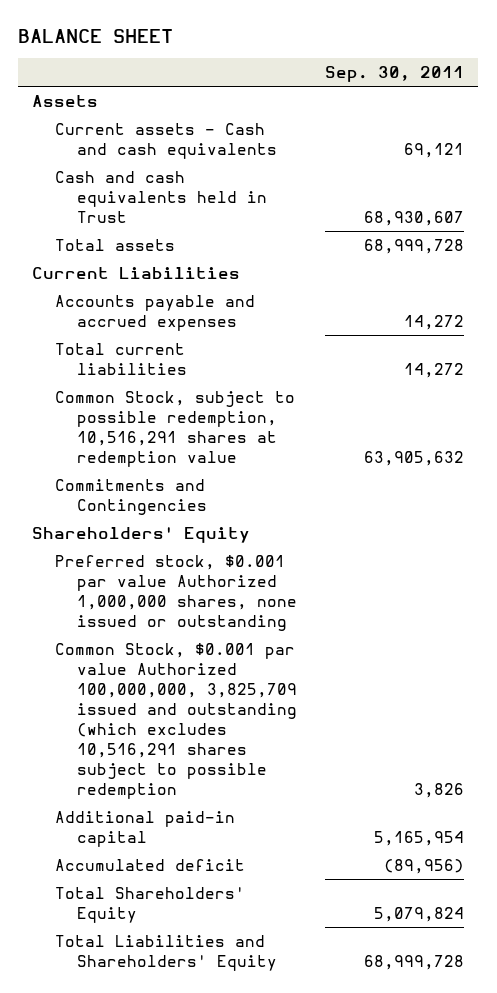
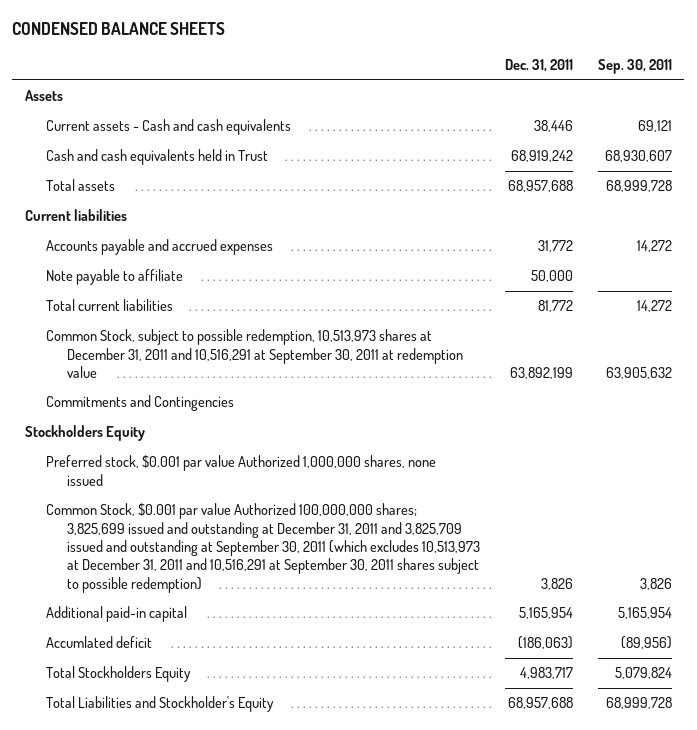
- BALANCE SHEET
+ CONDENSED BALANCE SHEETS
- | Sep. 30, 2011
+ | Dec. 31, 2011 | Sep. 30, 2011
- Current Liabilities
+ Current liabilities
+ Note payable to affiliate | 50,000 |
- Common Stock, subject to possible redemption, 10,516,291 shares at redemption value | 63,905,632
+ Common Stock, subject to possible redemption, 10,513,973 shares at December 31, 2011 and 10,516,291 at September 30, 2011 at redemption value | 63,892,199 | 63,905,632
- Shareholders' Equity
- Preferred stock, $0.001 par value Authorized 1,000,000 shares, none issued or outstanding
- Common Stock, $0.001 par value Authorized 100,000,000, 3,825,709 issued and outstanding (which excludes 10,516,291 shares subject to possible redemption | 3,826
+ Stockholders Equity
+ Preferred stock, $0.001 par value Authorized 1,000,000 shares, none issued
+ Common Stock, $0.001 par value Authorized 100,000,000 shares; 3,825,699 issued and outstanding at December 31, 2011 and 3,825,709 issued and outstanding at September 30, 2011 (which excludes 10,513,973 at December 31, 2011 and 10,516,291 at September 30, 2011 shares subject to possible redemption) | 3,826 | 3,826
- Accumulated deficit | (89,956)
- Total Shareholders' Equity | 5,079,824
- Total Liabilities and Shareholders' Equity | 68,999,728
+ Accumlated deficit | (186,063) | (89,956)
+ Total Stockholders Equity | 4,983,717 | 5,079,824
+ Total Liabilities and Stockholder's Equity | 68,957,688 | 68,999,728

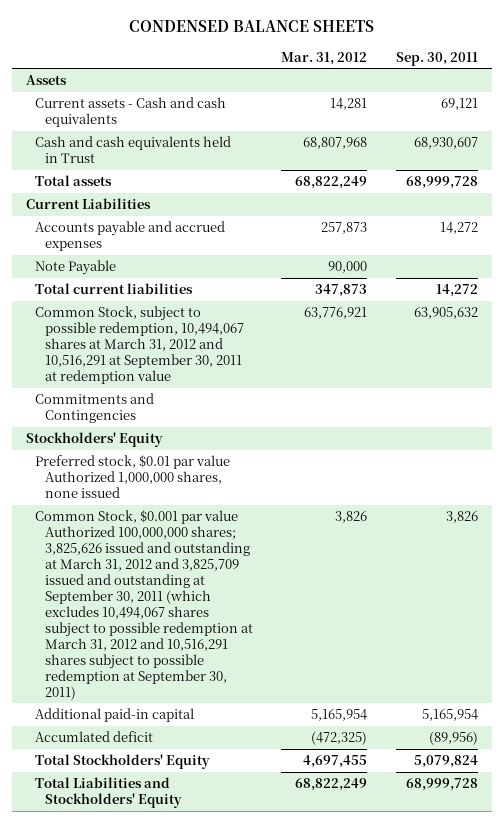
- | Dec. 31, 2011 | Sep. 30, 2011
+ | Mar. 31, 2012 | Sep. 30, 2011
- Current liabilities
+ Current Liabilities
- Note payable to affiliate | 50,000 |
+ Note Payable | 90,000 |
- Common Stock, subject to possible redemption, 10,513,973 shares at December 31, 2011 and 10,516,291 at September 30, 2011 at redemption value | 63,892,199 | 63,905,632
+ Common Stock, subject to possible redemption, 10,494,067 shares at March 31, 2012 and 10,516,291 at September 30, 2011 at redemption value | 63,776,921 | 63,905,632
- Stockholders Equity
- Preferred stock, $0.001 par value Authorized 1,000,000 shares, none issued
- Common Stock, $0.001 par value Authorized 100,000,000 shares; 3,825,699 issued and outstanding at December 31, 2011 and 3,825,709 issued and outstanding at September 30, 2011 (which excludes 10,513,973 at December 31, 2011 and 10,516,291 at September 30, 2011 shares subject to possible redemption) | 3,826 | 3,826
+ Stockholders' Equity
+ Preferred stock, $0.01 par value Authorized 1,000,000 shares, none issued
+ Common Stock, $0.001 par value Authorized 100,000,000 shares; 3,825,626 issued and outstanding at March 31, 2012 and 3,825,709 issued and outstanding at September 30, 2011 (which excludes 10,494,067 shares subject to possible redemption at March 31, 2012 and 10,516,291 shares subject to possible redemption at September 30, 2011) | 3,826 | 3,826
- Total Stockholders Equity | 4,983,717 | 5,079,824
- Total Liabilities and Stockholder's Equity | 68,957,688 | 68,999,728
+ Total Stockholders' Equity | 4,697,455 | 5,079,824
+ Total Liabilities and Stockholders' Equity | 68,822,249 | 68,999,728

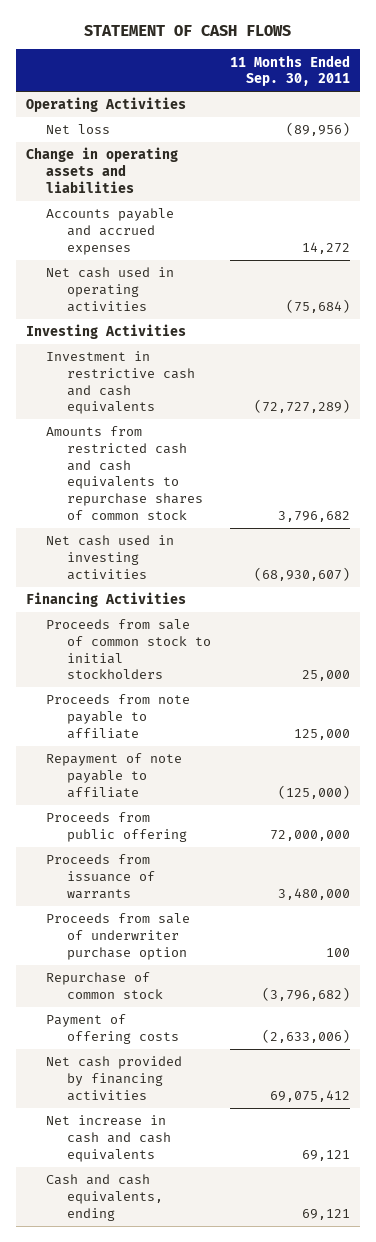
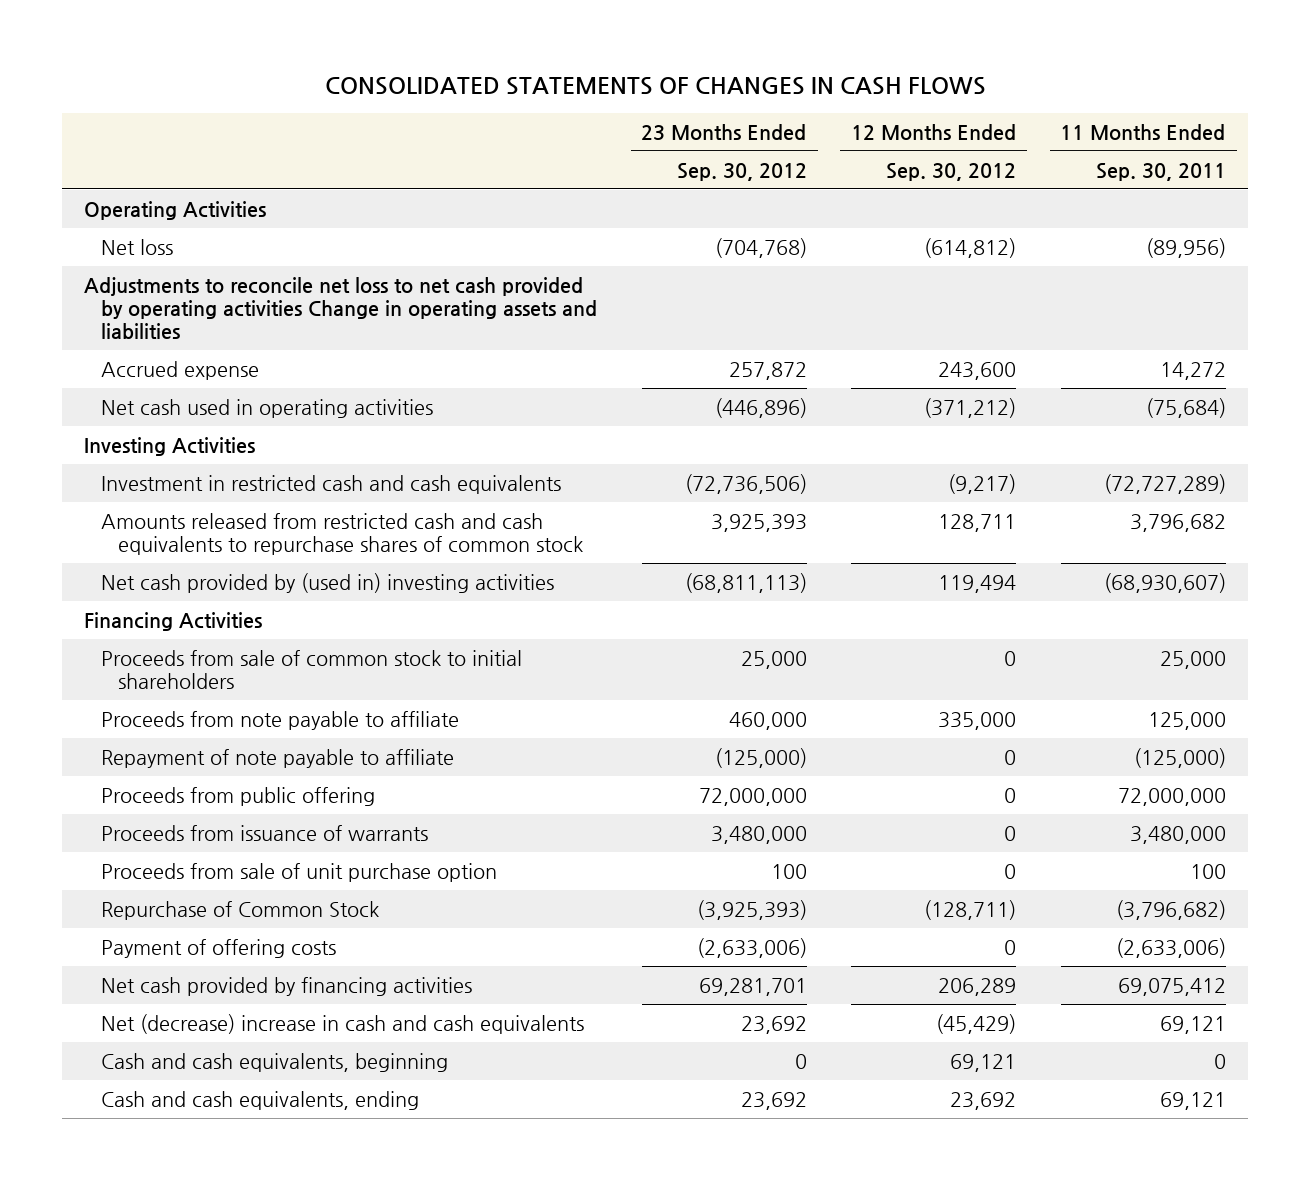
- STATEMENT OF CASH FLOWS
+ CONSOLIDATED STATEMENTS OF CHANGES IN CASH FLOWS
- | 11 Months Ended Sep. 30, 2011
+ | 23 Months Ended Sep. 30, 2012 | 12 Months Ended Sep. 30, 2012 | 11 Months Ended Sep. 30, 2011
- Change in operating assets and liabilities
- Accounts payable and accrued expenses | 14,272
+ Adjustments to reconcile net loss to net cash provided by operating activities Change in operating assets and liabilities
+ Accrued expense | 257,872 | 243,600 | 14,272
- Investment in restrictive cash and cash equivalents | (72,727,289)
- Amounts from restricted cash and cash equivalents to repurchase shares of common stock | 3,796,682
- Net cash used in investing activities | (68,930,607)
+ Investment in restricted cash and cash equivalents | (72,736,506) | (9,217) | (72,727,289)
+ Amounts released from restricted cash and cash equivalents to repurchase shares of common stock | 3,925,393 | 128,711 | 3,796,682
+ Net cash provided by (used in) investing activities | (68,811,113) | 119,494 | (68,930,607)
- Proceeds from sale of common stock to initial stockholders | 25,000
+ Proceeds from sale of common stock to initial shareholders | 25,000 | 0 | 25,000
- Proceeds from sale of underwriter purchase option | 100
- Repurchase of common stock | (3,796,682)
+ Proceeds from sale of unit purchase option | 100 | 0 | 100
+ Repurchase of Common Stock | (3,925,393) | (128,711) | (3,796,682)
- Net increase in cash and cash equivalents | 69,121
+ Net (decrease) increase in cash and cash equivalents | 23,692 | (45,429) | 69,121
+ Cash and cash equivalents, beginning | 0 | 69,121 | 0

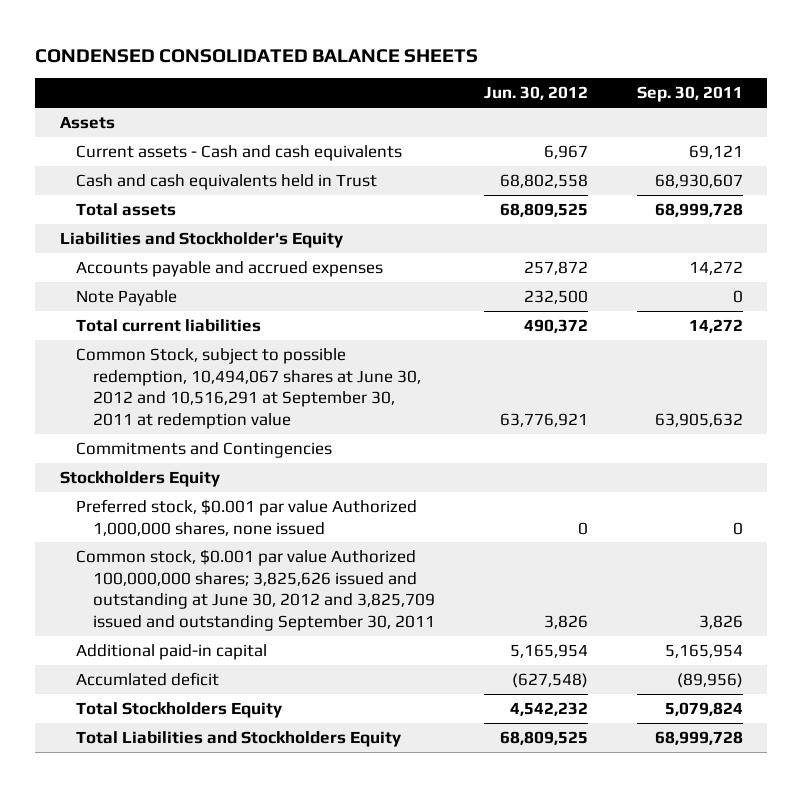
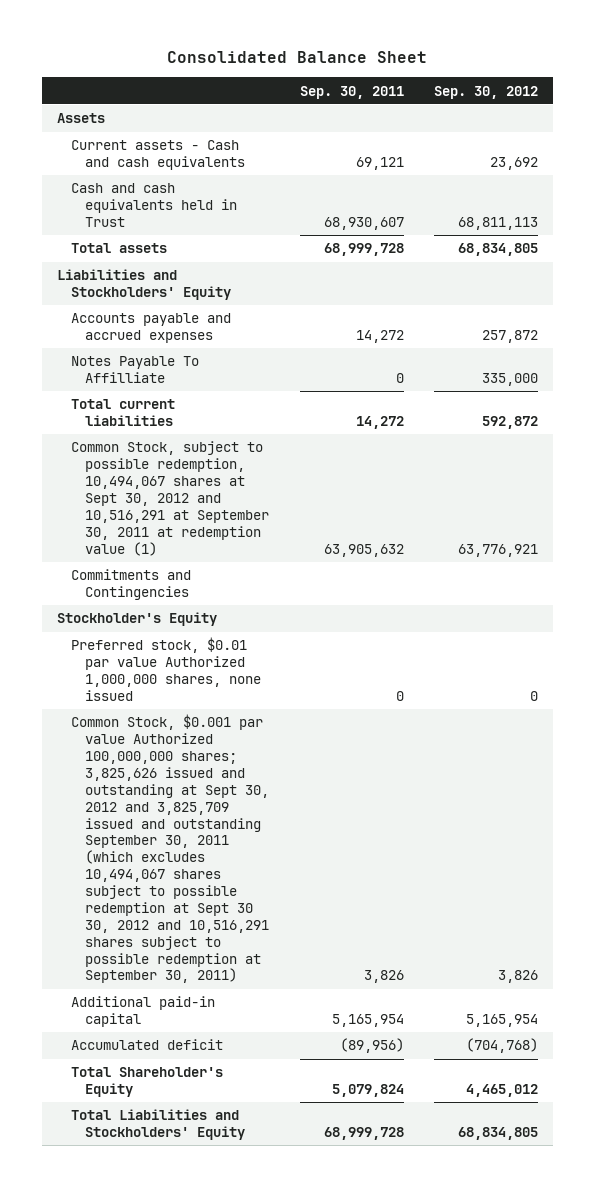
- CONDENSED CONSOLIDATED BALANCE SHEETS
+ Consolidated Balance Sheet
- | Jun. 30, 2012 | Sep. 30, 2011
+ | Sep. 30, 2011 | Sep. 30, 2012
- Liabilities and Stockholder's Equity
+ Liabilities and Stockholders' Equity
- Note Payable | 232,500 | 0
+ Notes Payable To Affilliate | 0 | 335,000
- Common Stock, subject to possible redemption, 10,494,067 shares at June 30, 2012 and 10,516,291 at September 30, 2011 at redemption value | 63,776,921 | 63,905,632
+ Common Stock, subject to possible redemption, 10,494,067 shares at Sept 30, 2012 and 10,516,291 at September 30, 2011 at redemption value (1) | 63,905,632 | 63,776,921
- Stockholders Equity
- Preferred stock, $0.001 par value Authorized 1,000,000 shares, none issued | 0 | 0
- Common stock, $0.001 par value Authorized 100,000,000 shares; 3,825,626 issued and outstanding at June 30, 2012 and 3,825,709 issued and outstanding September 30, 2011 | 3,826 | 3,826
+ Stockholder's Equity
+ Preferred stock, $0.01 par value Authorized 1,000,000 shares, none issued | 0 | 0
+ Common Stock, $0.001 par value Authorized 100,000,000 shares; 3,825,626 issued and outstanding at Sept 30, 2012 and 3,825,709 issued and outstanding September 30, 2011 (which excludes 10,494,067 shares subject to possible redemption at Sept 30 30, 2012 and 10,516,291 shares subject to possible redemption at September 30, 2011) | 3,826 | 3,826
- Accumlated deficit | (627,548) | (89,956)
- Total Stockholders Equity | 4,542,232 | 5,079,824
- Total Liabilities and Stockholders Equity | 68,809,525 | 68,999,728
+ Accumulated deficit | (89,956) | (704,768)
+ Total Shareholder's Equity | 5,079,824 | 4,465,012
+ Total Liabilities and Stockholders' Equity | 68,999,728 | 68,834,805

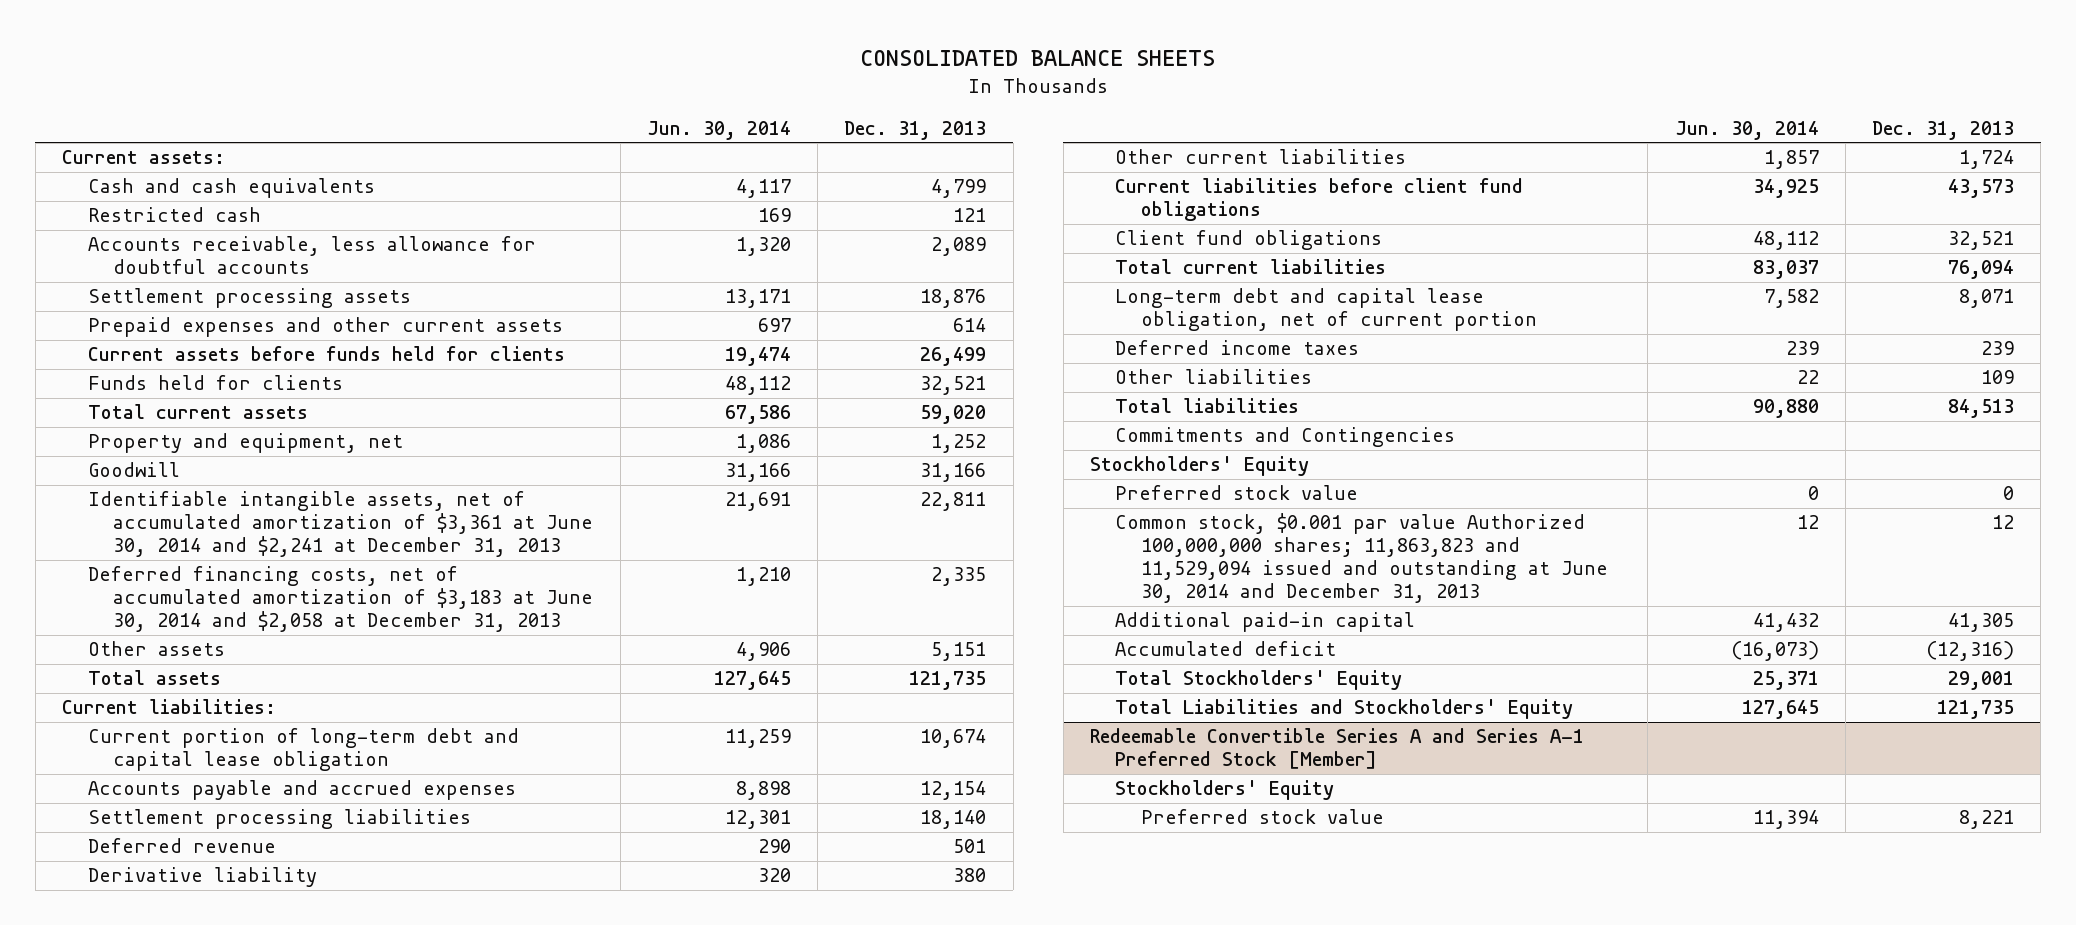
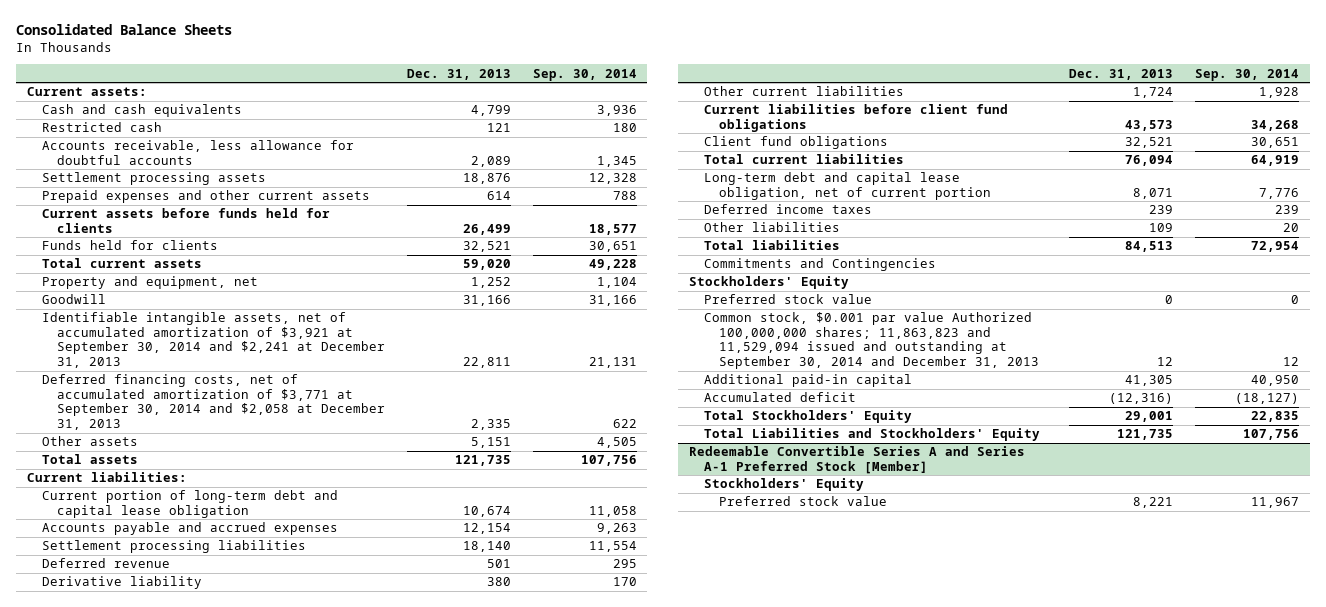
- CONSOLIDATED BALANCE SHEETS
+ Consolidated Balance Sheets
- | Jun. 30, 2014 | Dec. 31, 2013
+ | Dec. 31, 2013 | Sep. 30, 2014
- Identifiable intangible assets, net of accumulated amortization of $3,361 at June 30, 2014 and $2,241 at December 31, 2013 | 21,691 | 22,811
- Deferred financing costs, net of accumulated amortization of $3,183 at June 30, 2014 and $2,058 at December 31, 2013 | 1,210 | 2,335
+ Identifiable intangible assets, net of accumulated amortization of $3,921 at September 30, 2014 and $2,241 at December 31, 2013 | 22,811 | 21,131
+ Deferred financing costs, net of accumulated amortization of $3,771 at September 30, 2014 and $2,058 at December 31, 2013 | 2,335 | 622
- Common stock, $0.001 par value Authorized 100,000,000 shares; 11,863,823 and 11,529,094 issued and outstanding at June 30, 2014 and December 31, 2013 | 12 | 12
+ Common stock, $0.001 par value Authorized 100,000,000 shares; 11,863,823 and 11,529,094 issued and outstanding at September 30, 2014 and December 31, 2013 | 12 | 12

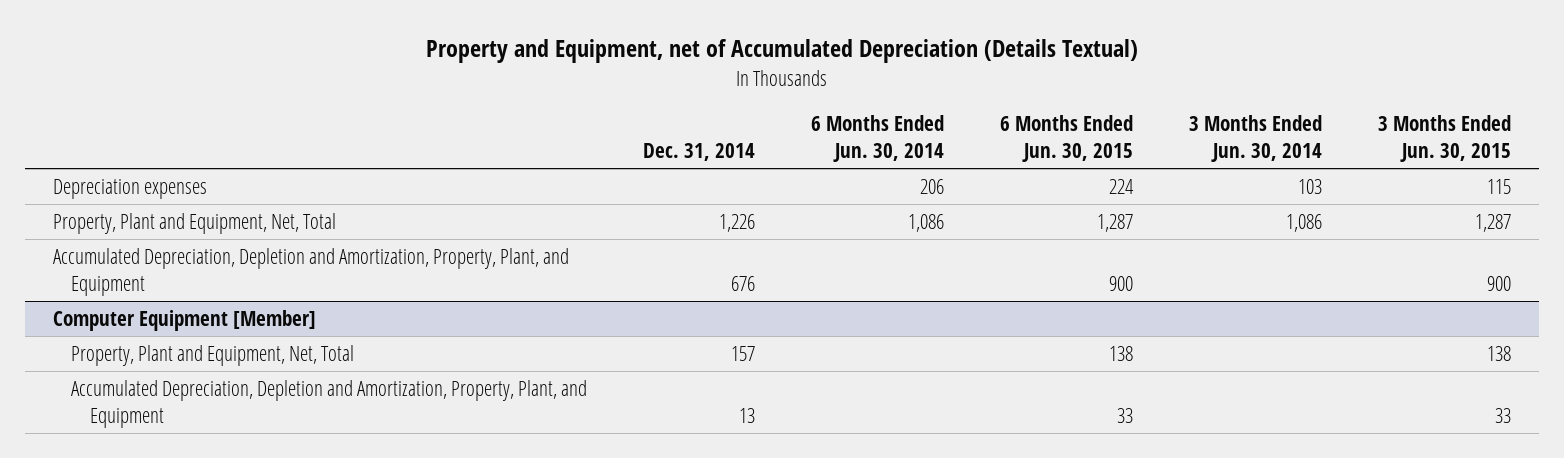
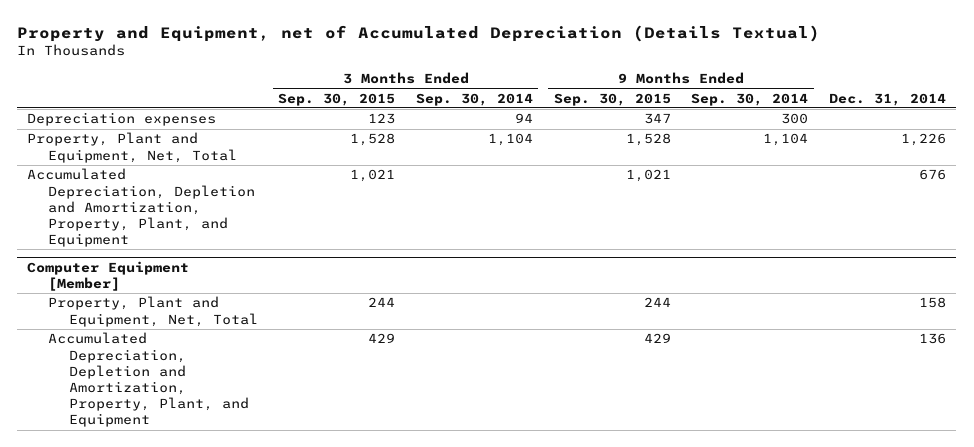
- | Dec. 31, 2014 | 6 Months Ended Jun. 30, 2014 | 6 Months Ended Jun. 30, 2015 | 3 Months Ended Jun. 30, 2014 | 3 Months Ended Jun. 30, 2015
+ | 3 Months Ended Sep. 30, 2015 | 3 Months Ended Sep. 30, 2014 | 9 Months Ended Sep. 30, 2015 | 9 Months Ended Sep. 30, 2014 | Dec. 31, 2014
@ Computer Equipment [Member]
- Property, Plant and Equipment, Net, Total | 157 | | 138 | | 138
- Accumulated Depreciation, Depletion and Amortization, Property, Plant, and Equipment | 13 | | 33 | | 33
+ Property, Plant and Equipment, Net, Total | 244 | | 244 | | 158
+ Accumulated Depreciation, Depletion and Amortization, Property, Plant, and Equipment | 429 | | 429 | | 136

